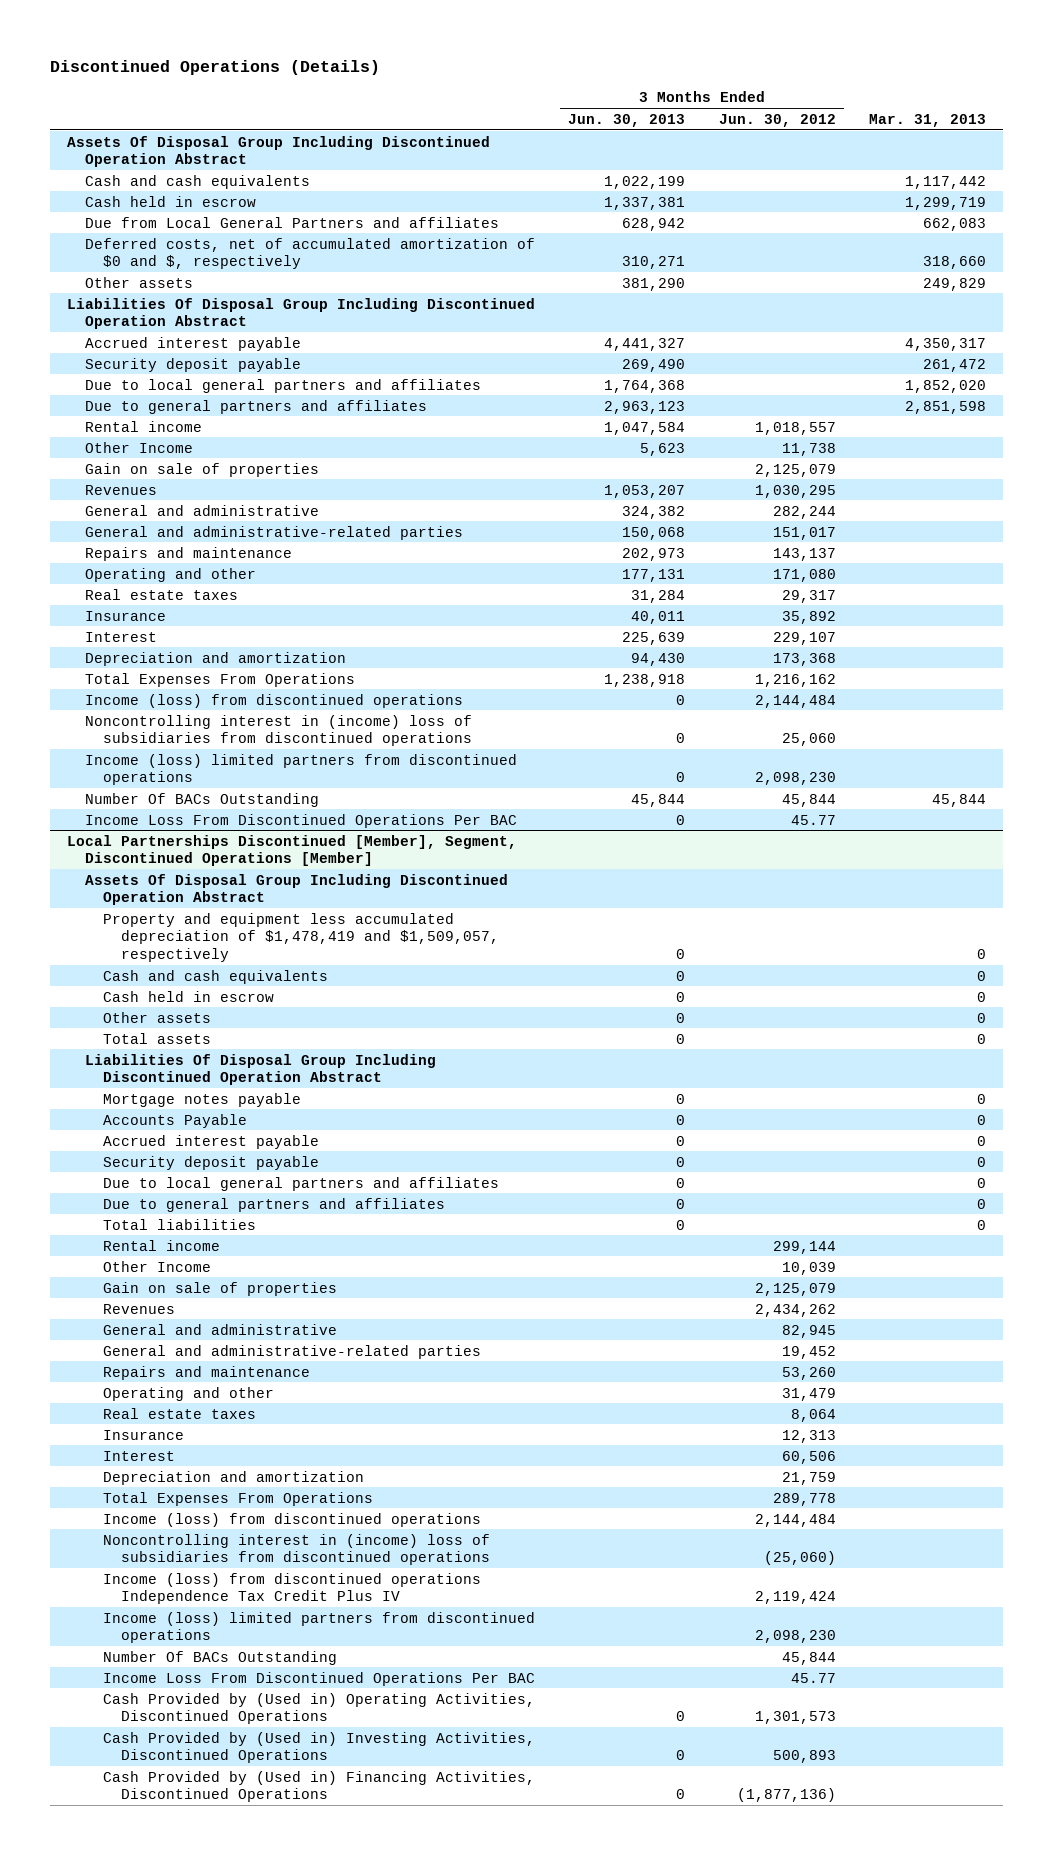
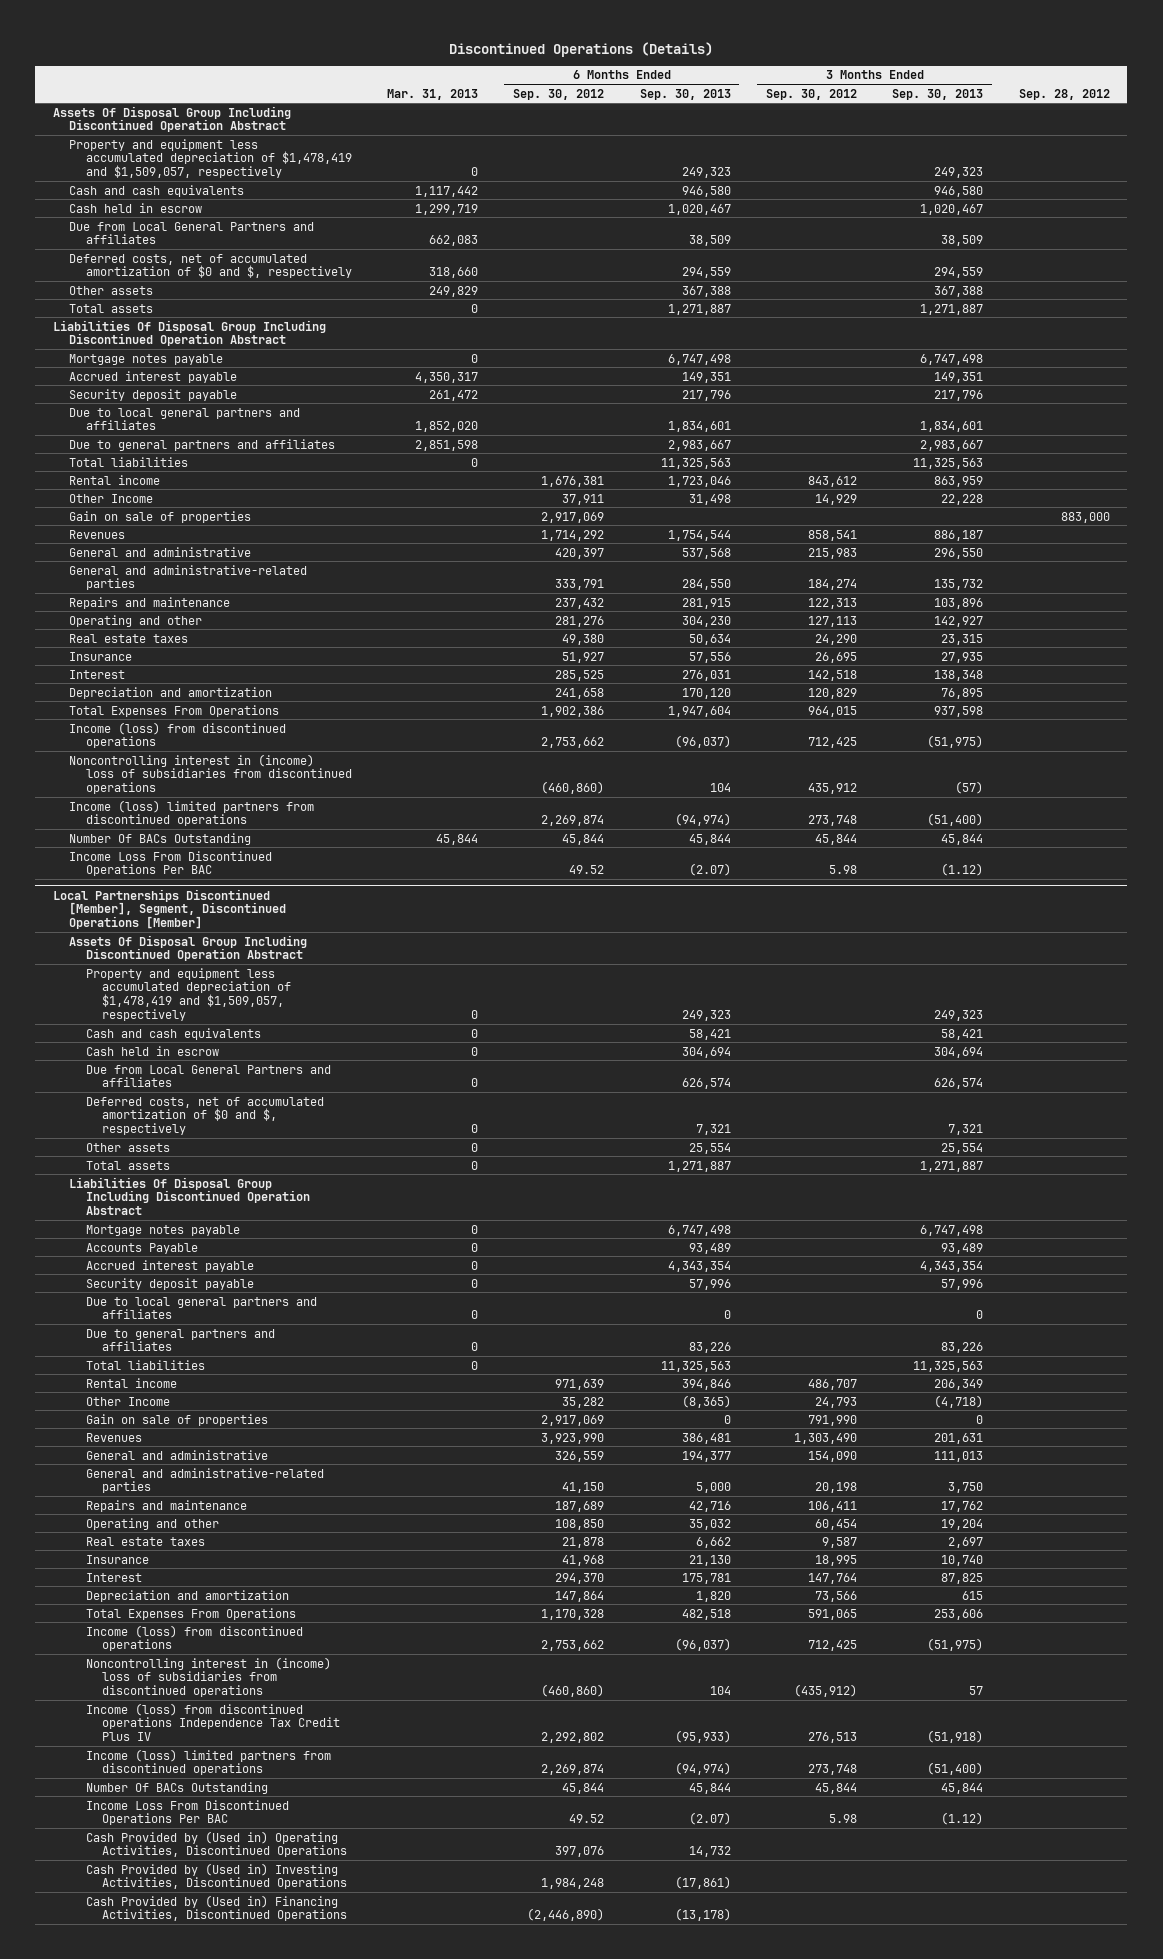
- | 3 Months Ended Jun. 30, 2013 | 3 Months Ended Jun. 30, 2012 | Mar. 31, 2013
+ | Mar. 31, 2013 | 6 Months Ended Sep. 30, 2012 | 6 Months Ended Sep. 30, 2013 | 3 Months Ended Sep. 30, 2012 | 3 Months Ended Sep. 30, 2013 | Sep. 28, 2012
+ Property and equipment less accumulated depreciation of $1,478,419 and $1,509,057, respectively | 0 | | 249,323 | | 249,323 |
+ Total assets | 0 | | 1,271,887 | | 1,271,887 |
+ Mortgage notes payable | 0 | | 6,747,498 | | 6,747,498 |
+ Total liabilities | 0 | | 11,325,563 | | 11,325,563 |
@ Local Partnerships Discontinued [Member], Segment, Discontinued Operations [Member]
+ Due from Local General Partners and affiliates | 0 | | 626,574 | | 626,574 |
+ Deferred costs, net of accumulated amortization of $0 and $, respectively | 0 | | 7,321 | | 7,321 |

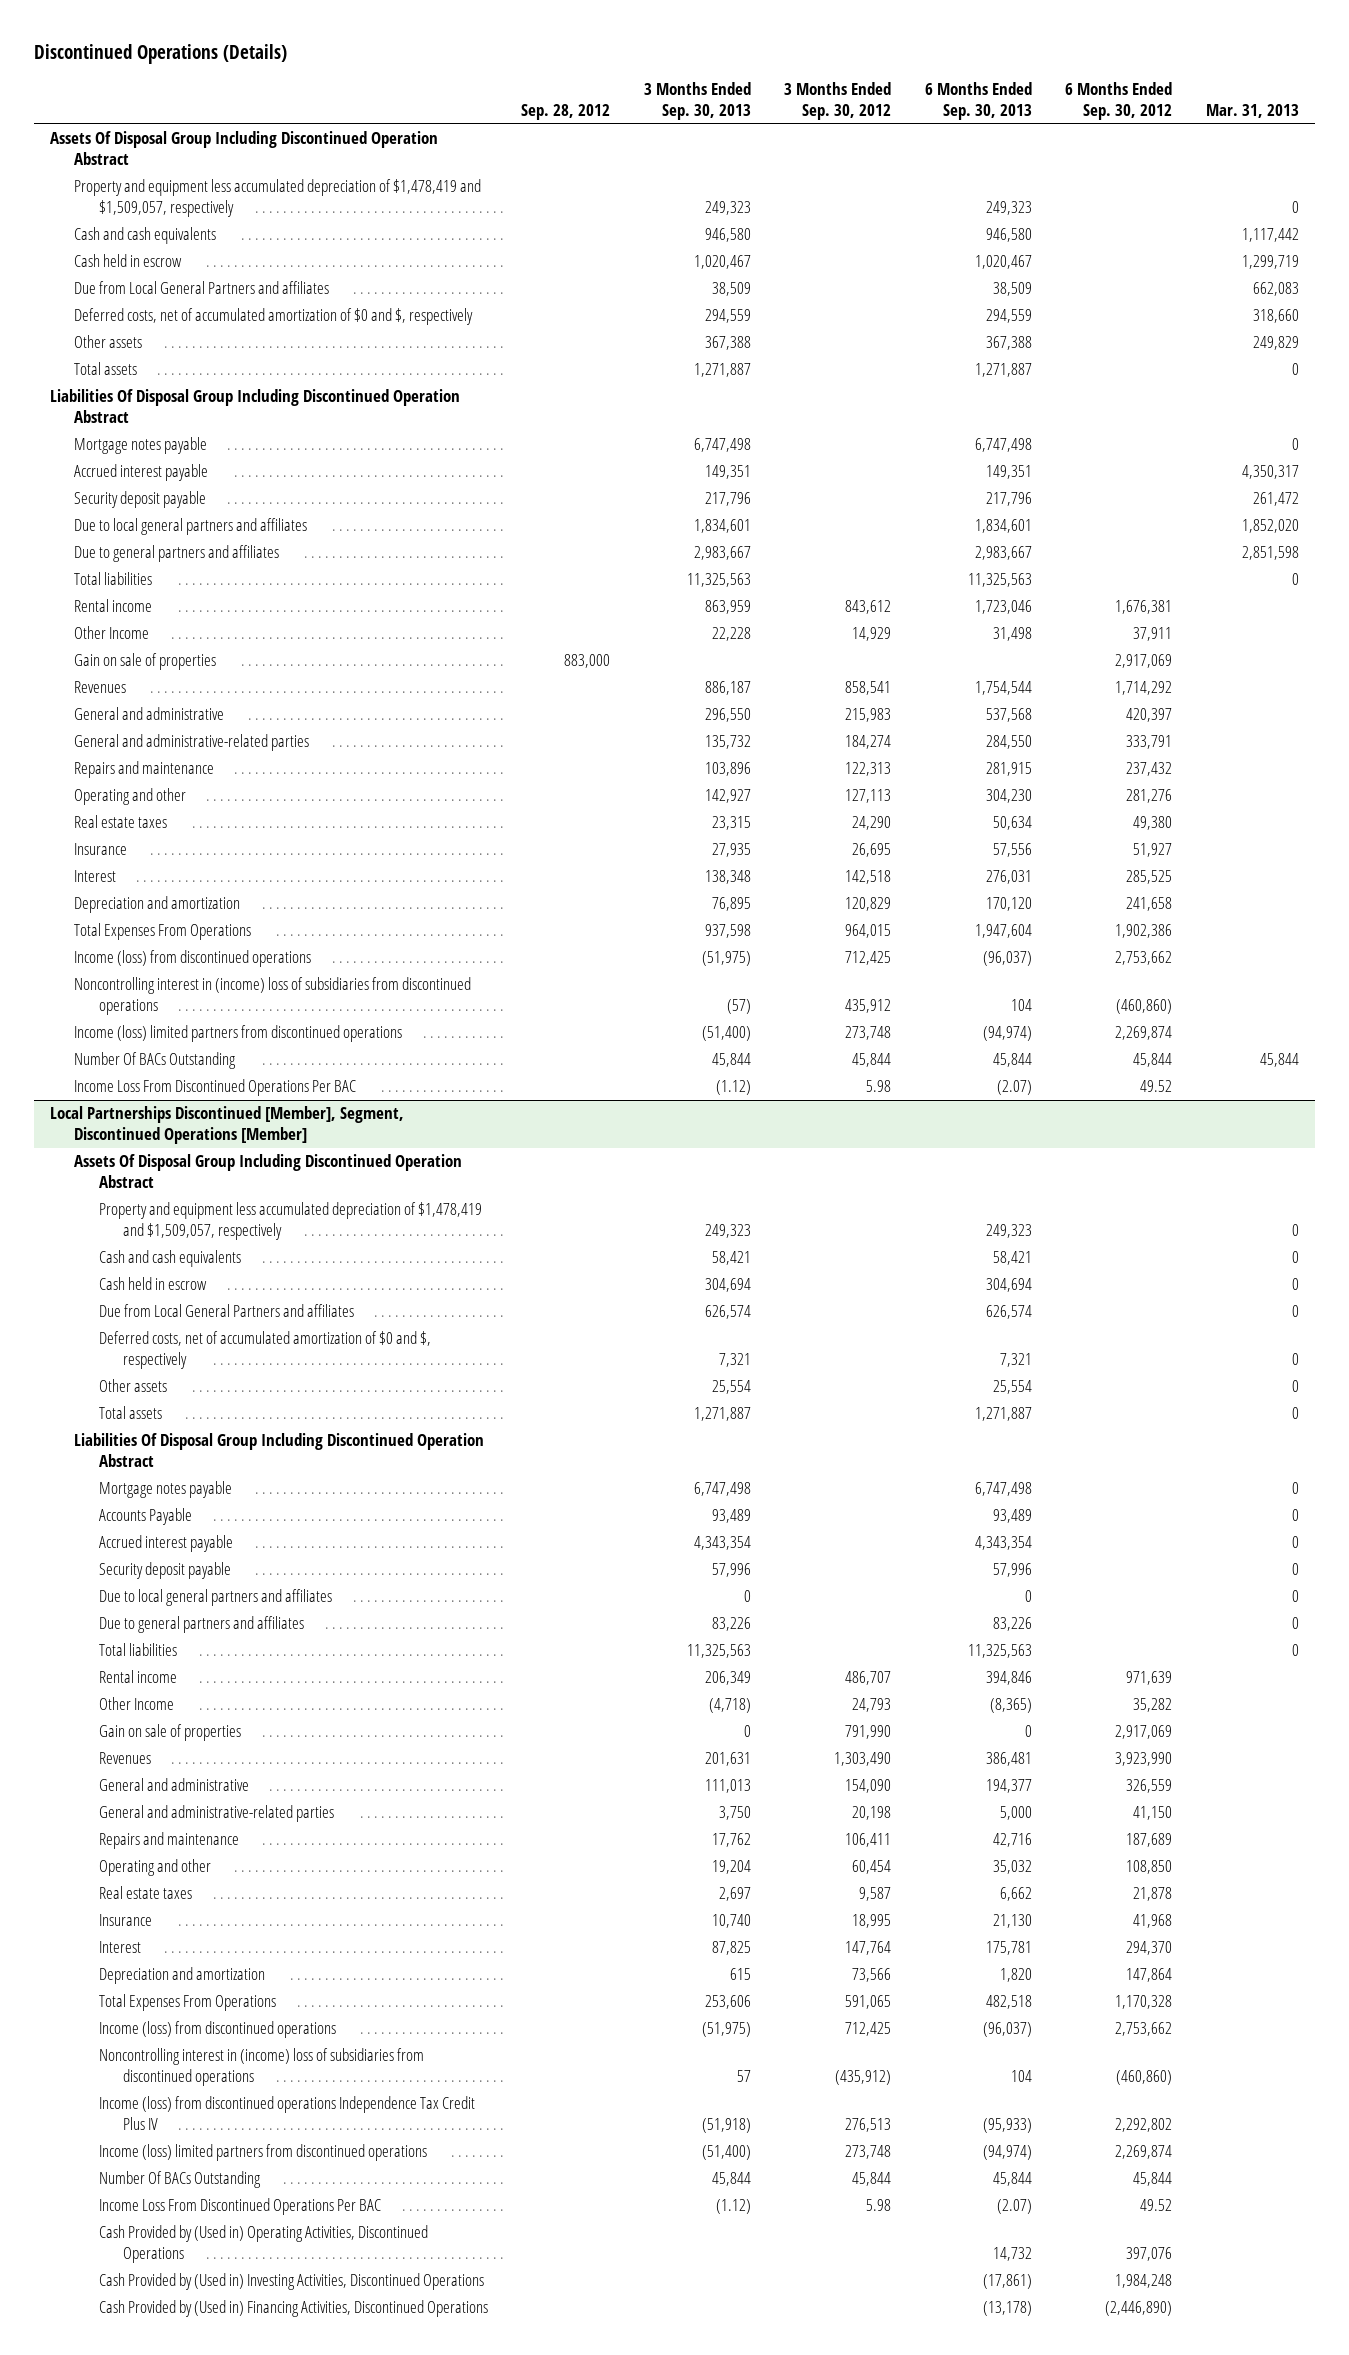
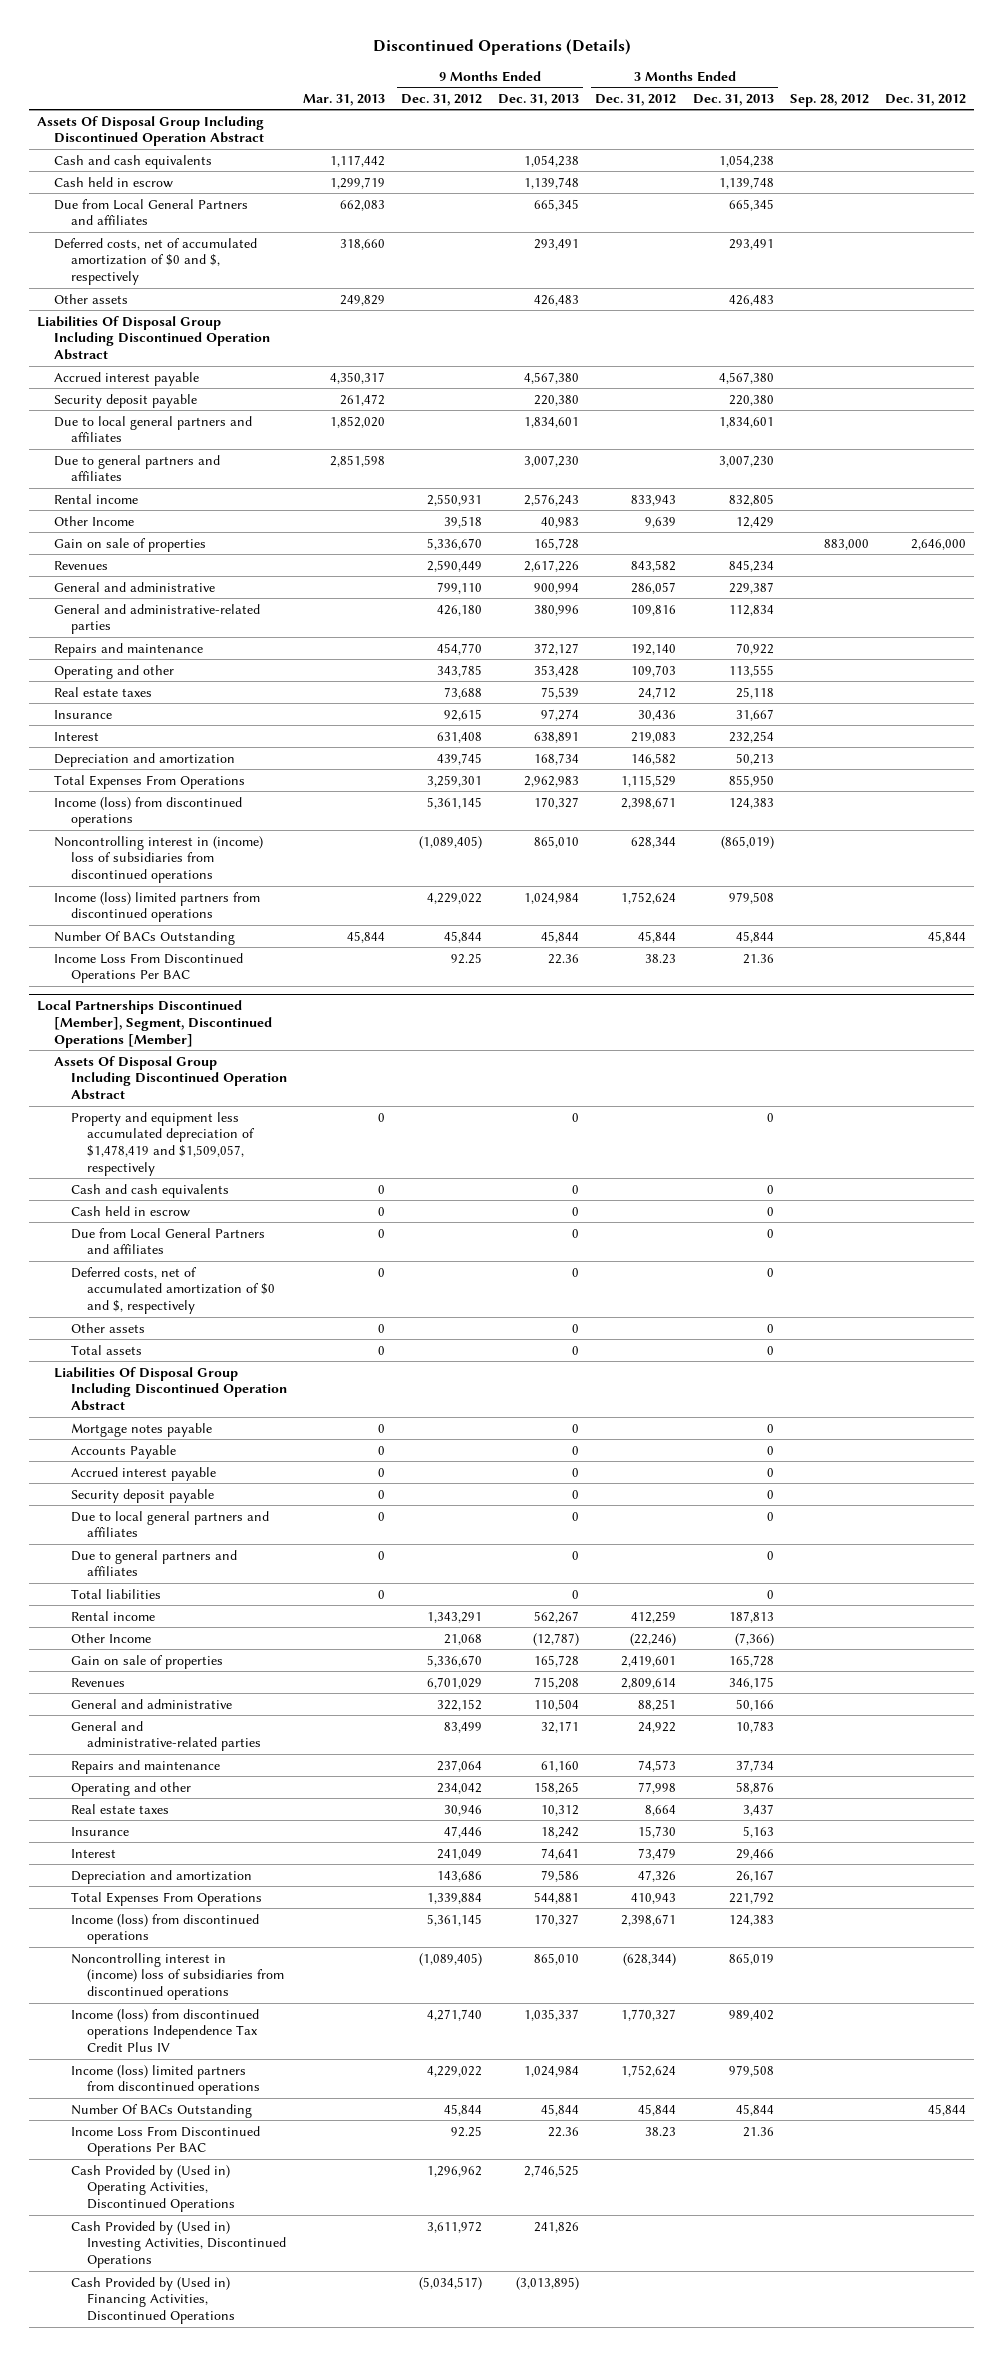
- | Sep. 28, 2012 | 3 Months Ended Sep. 30, 2013 | 3 Months Ended Sep. 30, 2012 | 6 Months Ended Sep. 30, 2013 | 6 Months Ended Sep. 30, 2012 | Mar. 31, 2013
+ | Mar. 31, 2013 | 9 Months Ended Dec. 31, 2012 | 9 Months Ended Dec. 31, 2013 | 3 Months Ended Dec. 31, 2012 | 3 Months Ended Dec. 31, 2013 | Sep. 28, 2012 | Dec. 31, 2012
- Property and equipment less accumulated depreciation of $1,478,419 and $1,509,057, respectively | | 249,323 | | 249,323 | | 0
- Total assets | | 1,271,887 | | 1,271,887 | | 0
- Mortgage notes payable | | 6,747,498 | | 6,747,498 | | 0
- Total liabilities | | 11,325,563 | | 11,325,563 | | 0

